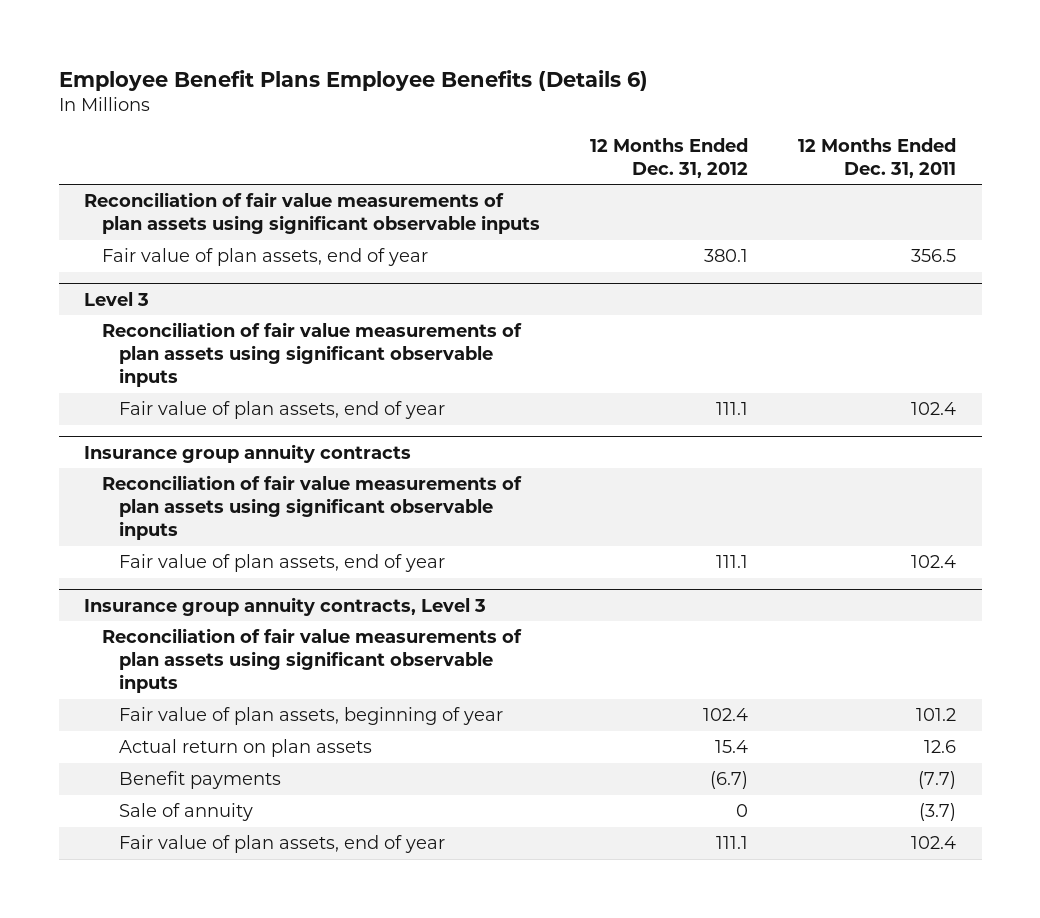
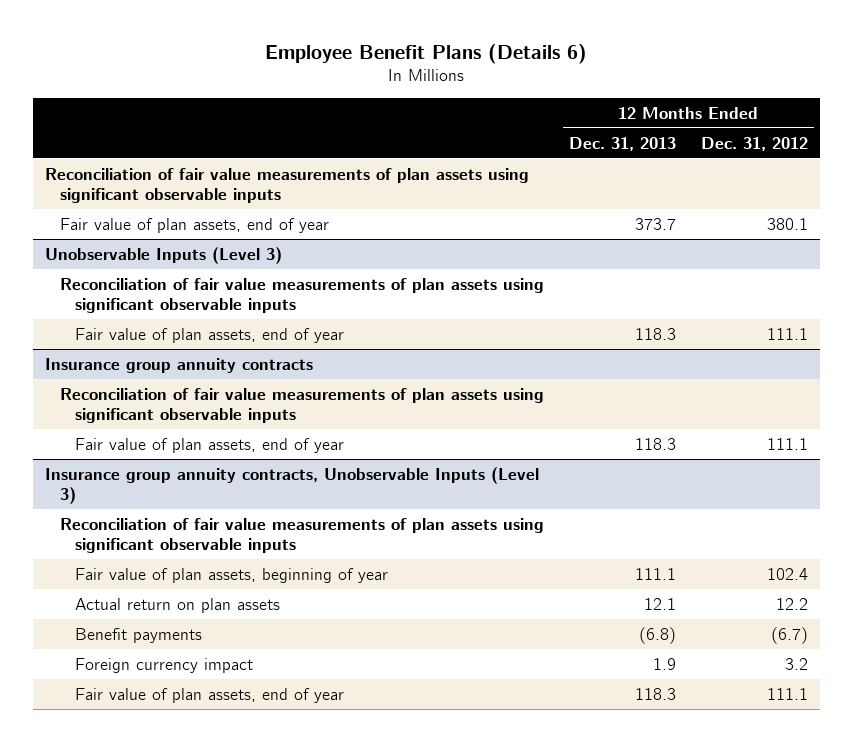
- Employee Benefit Plans Employee Benefits (Details 6)
+ Employee Benefit Plans (Details 6)
- | 12 Months Ended Dec. 31, 2012 | 12 Months Ended Dec. 31, 2011
+ | 12 Months Ended Dec. 31, 2013 | 12 Months Ended Dec. 31, 2012
- Level 3
+ Unobservable Inputs (Level 3)
- Insurance group annuity contracts, Level 3
+ Insurance group annuity contracts, Unobservable Inputs (Level 3)
- Actual return on plan assets | 15.4 | 12.6
+ Actual return on plan assets | 12.1 | 12.2
- Sale of annuity | 0 | (3.7)
+ Foreign currency impact | 1.9 | 3.2

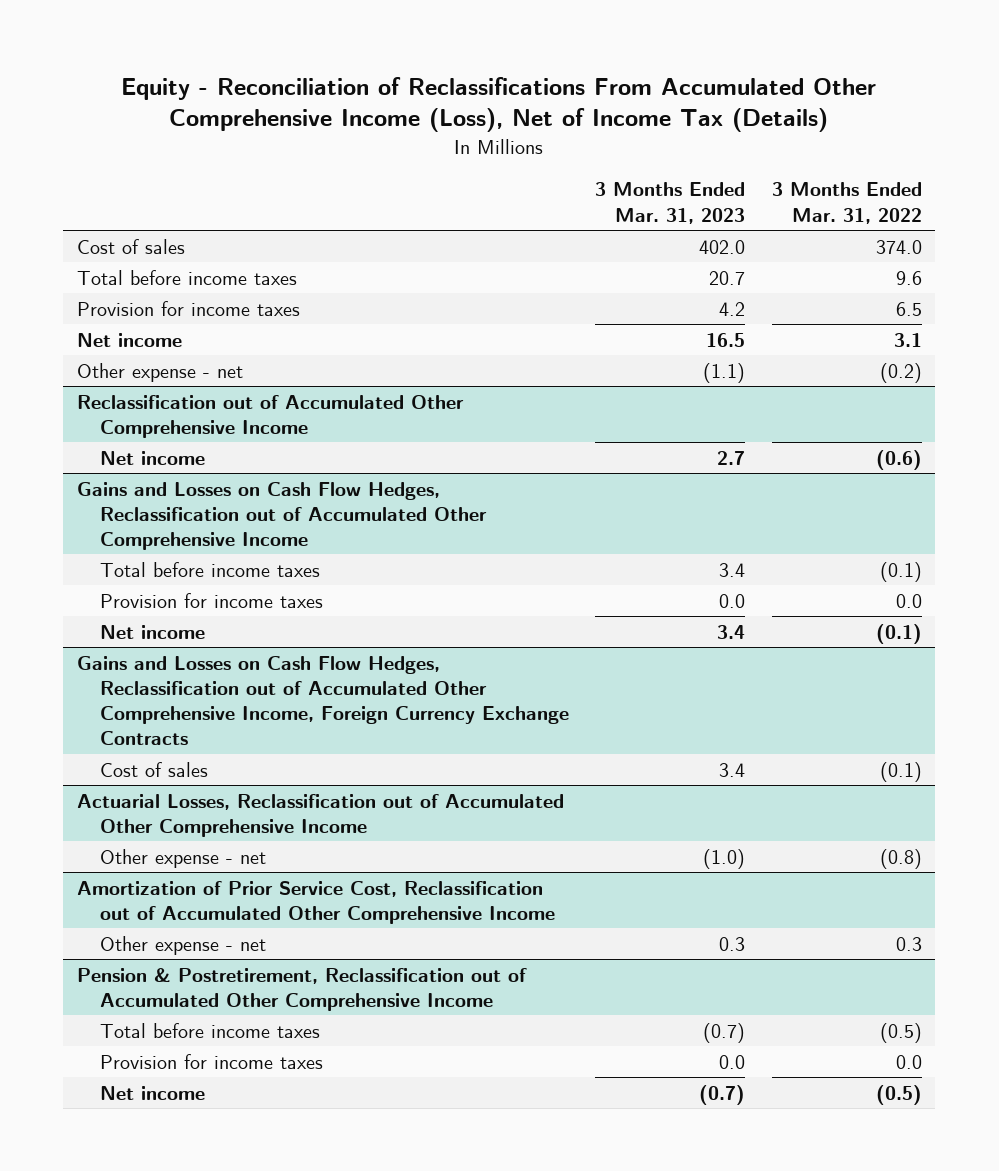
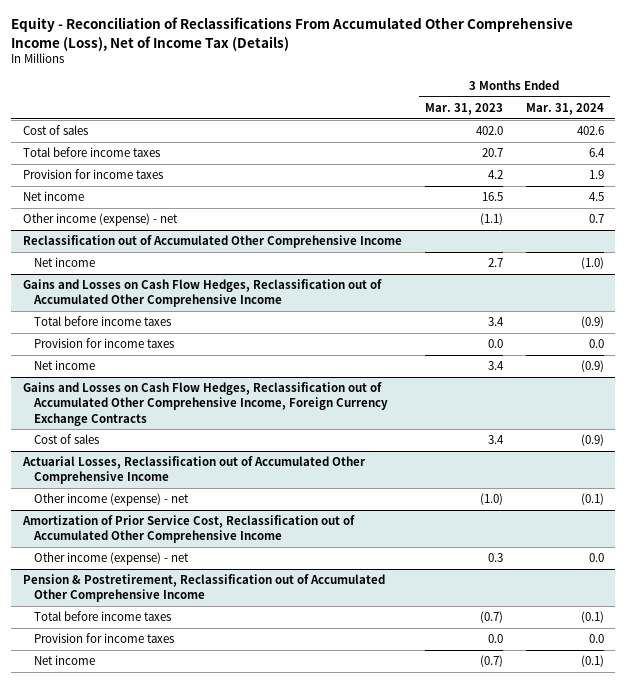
- | 3 Months Ended Mar. 31, 2023 | 3 Months Ended Mar. 31, 2022
+ | 3 Months Ended Mar. 31, 2023 | 3 Months Ended Mar. 31, 2024
- Other expense - net | (1.1) | (0.2)
+ Other income (expense) - net | (1.1) | 0.7
@ Actuarial Losses, Reclassification out of Accumulated Other Comprehensive Income
- Other expense - net | (1.0) | (0.8)
+ Other income (expense) - net | (1.0) | (0.1)
@ Amortization of Prior Service Cost, Reclassification out of Accumulated Other Comprehensive Income
- Other expense - net | 0.3 | 0.3
+ Other income (expense) - net | 0.3 | 0.0

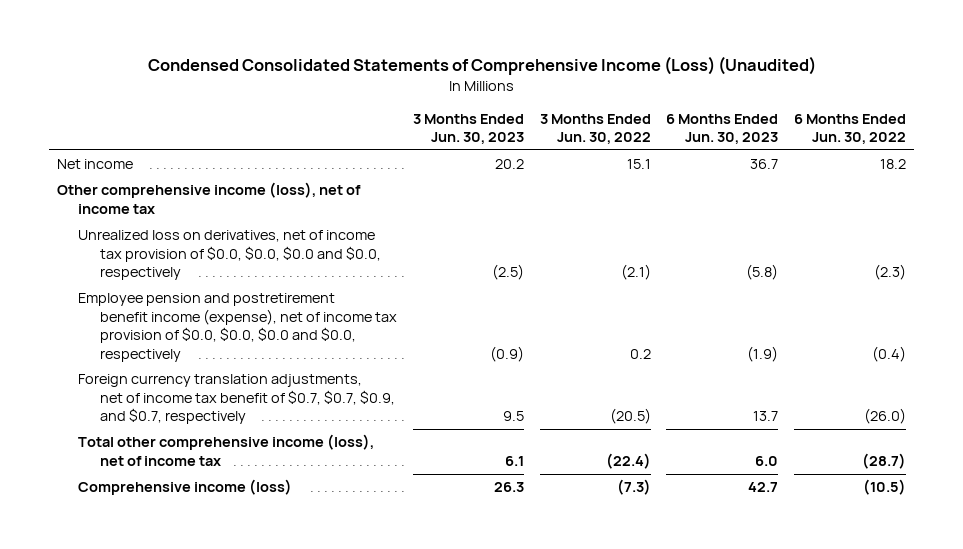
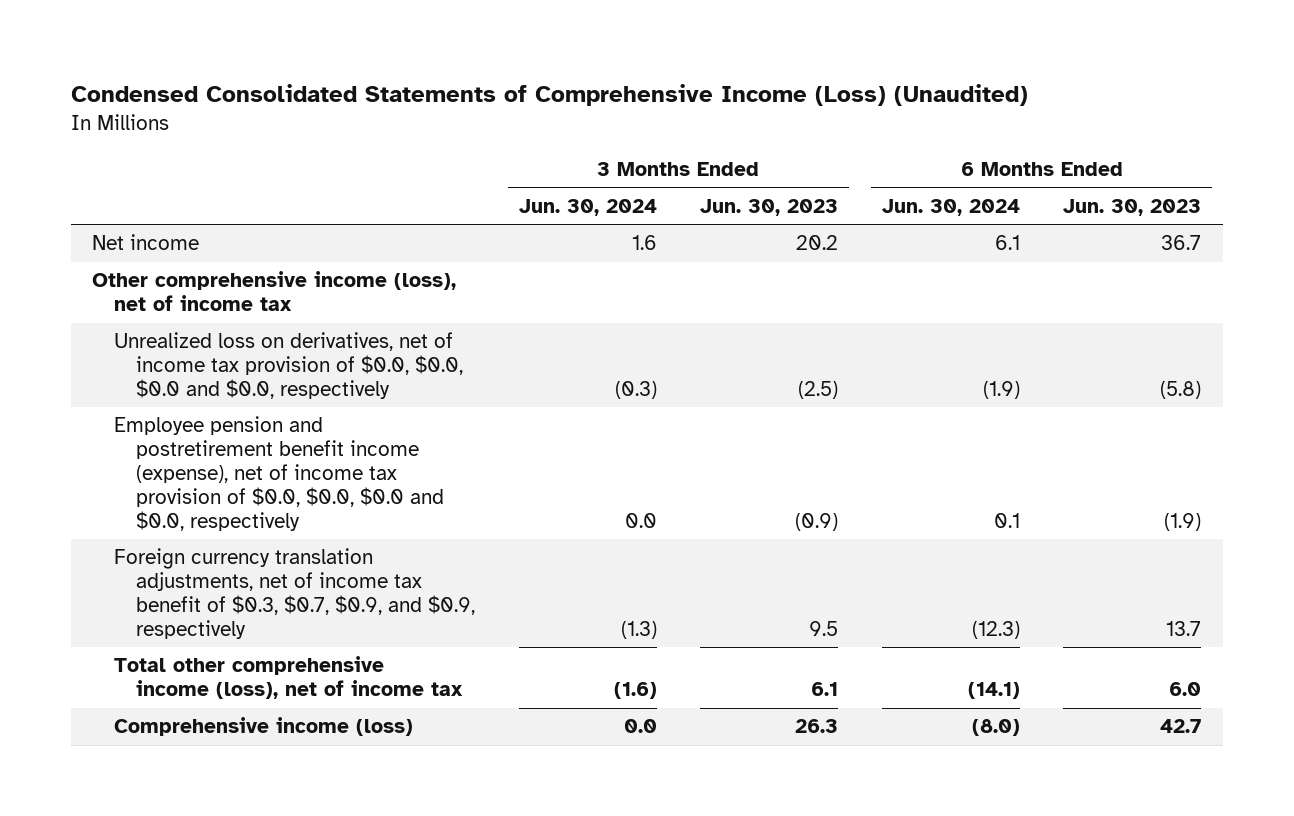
- | 3 Months Ended Jun. 30, 2023 | 3 Months Ended Jun. 30, 2022 | 6 Months Ended Jun. 30, 2023 | 6 Months Ended Jun. 30, 2022
+ | 3 Months Ended Jun. 30, 2024 | 3 Months Ended Jun. 30, 2023 | 6 Months Ended Jun. 30, 2024 | 6 Months Ended Jun. 30, 2023
- Foreign currency translation adjustments, net of income tax benefit of $0.7, $0.7, $0.9, and $0.7, respectively | 9.5 | (20.5) | 13.7 | (26.0)
+ Foreign currency translation adjustments, net of income tax benefit of $0.3, $0.7, $0.9, and $0.9, respectively | (1.3) | 9.5 | (12.3) | 13.7

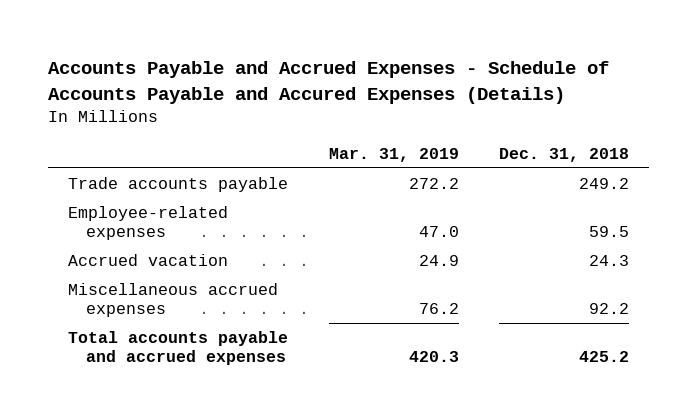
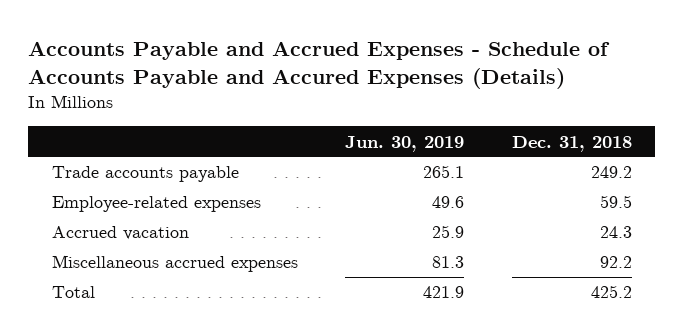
- | Mar. 31, 2019 | Dec. 31, 2018
+ | Jun. 30, 2019 | Dec. 31, 2018
- Total accounts payable and accrued expenses | 420.3 | 425.2
+ Total | 421.9 | 425.2

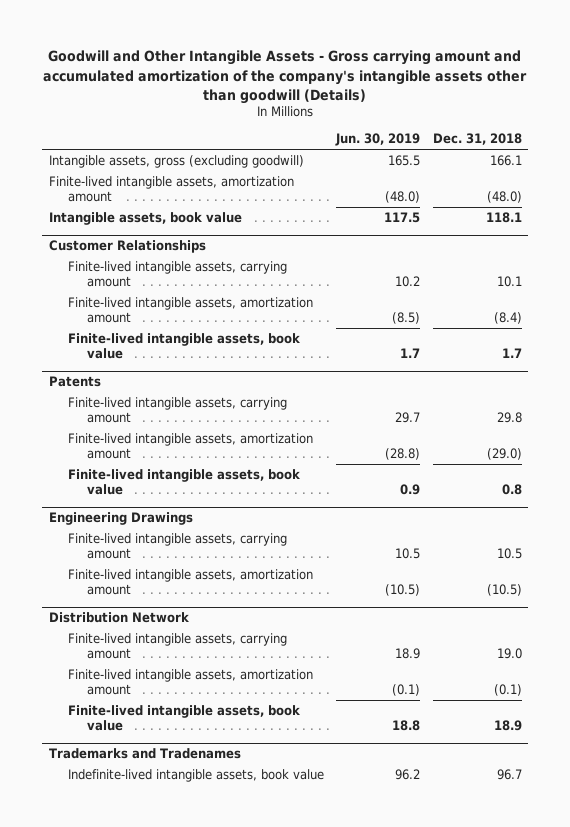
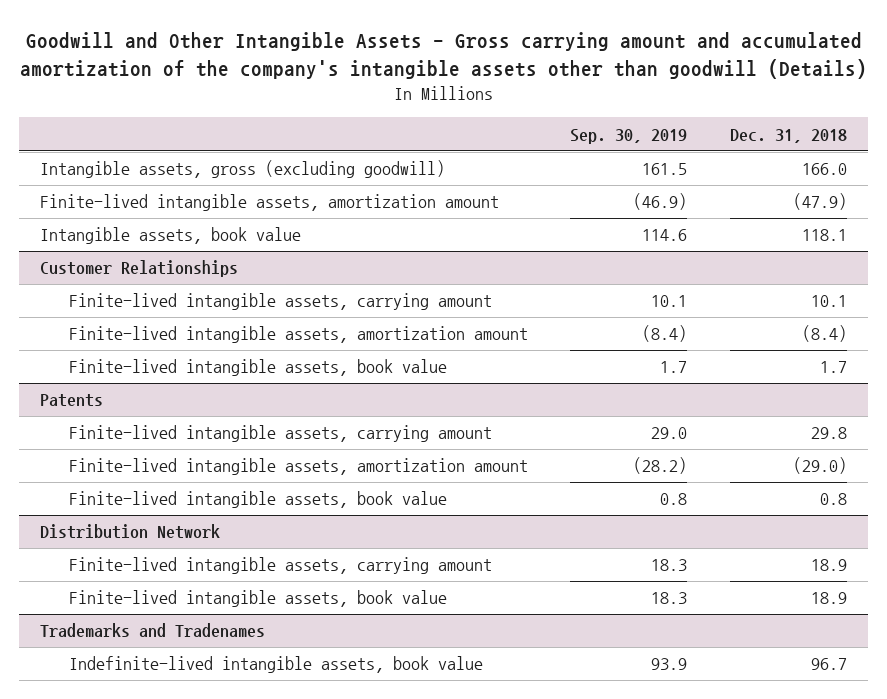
- | Jun. 30, 2019 | Dec. 31, 2018
+ | Sep. 30, 2019 | Dec. 31, 2018
- Intangible assets, gross (excluding goodwill) | 165.5 | 166.1
- Finite-lived intangible assets, amortization amount | (48.0) | (48.0)
+ Intangible assets, gross (excluding goodwill) | 161.5 | 166.0
+ Finite-lived intangible assets, amortization amount | (46.9) | (47.9)
- Engineering Drawings
- Finite-lived intangible assets, carrying amount | 10.5 | 10.5
- Finite-lived intangible assets, amortization amount | (10.5) | (10.5)
@ Distribution Network
- Finite-lived intangible assets, carrying amount | 18.9 | 19.0
- Finite-lived intangible assets, amortization amount | (0.1) | (0.1)
+ Finite-lived intangible assets, carrying amount | 18.3 | 18.9

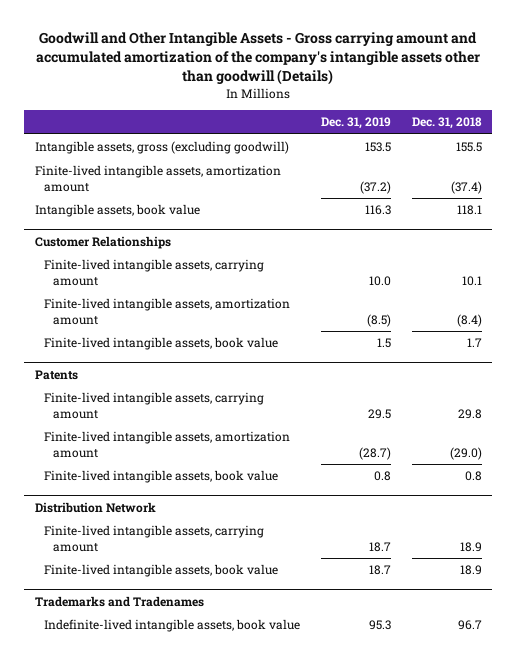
- | Sep. 30, 2019 | Dec. 31, 2018
+ | Dec. 31, 2019 | Dec. 31, 2018
- Intangible assets, gross (excluding goodwill) | 161.5 | 166.0
- Finite-lived intangible assets, amortization amount | (46.9) | (47.9)
+ Intangible assets, gross (excluding goodwill) | 153.5 | 155.5
+ Finite-lived intangible assets, amortization amount | (37.2) | (37.4)

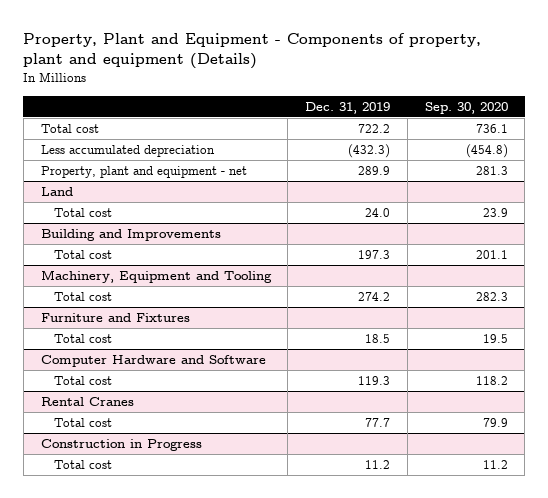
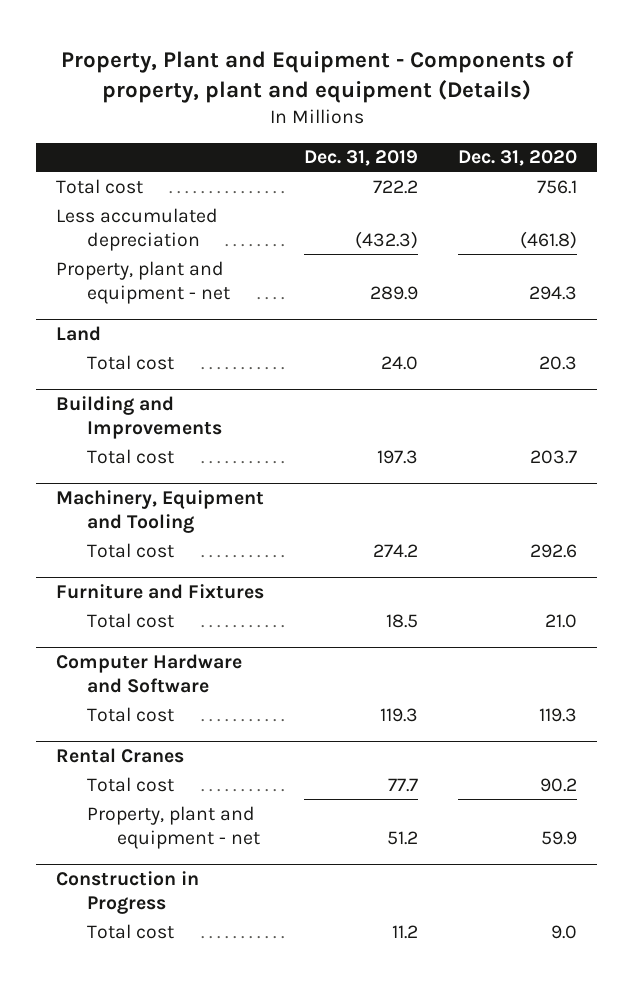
- | Dec. 31, 2019 | Sep. 30, 2020
+ | Dec. 31, 2019 | Dec. 31, 2020
@ Rental Cranes
+ Property, plant and equipment - net | 51.2 | 59.9

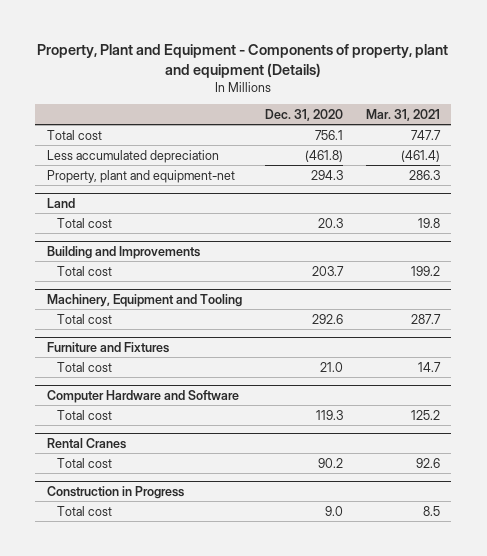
- | Dec. 31, 2019 | Dec. 31, 2020
+ | Dec. 31, 2020 | Mar. 31, 2021
- Property, plant and equipment - net | 289.9 | 294.3
+ Property, plant and equipment-net | 294.3 | 286.3
@ Rental Cranes
- Property, plant and equipment - net | 51.2 | 59.9

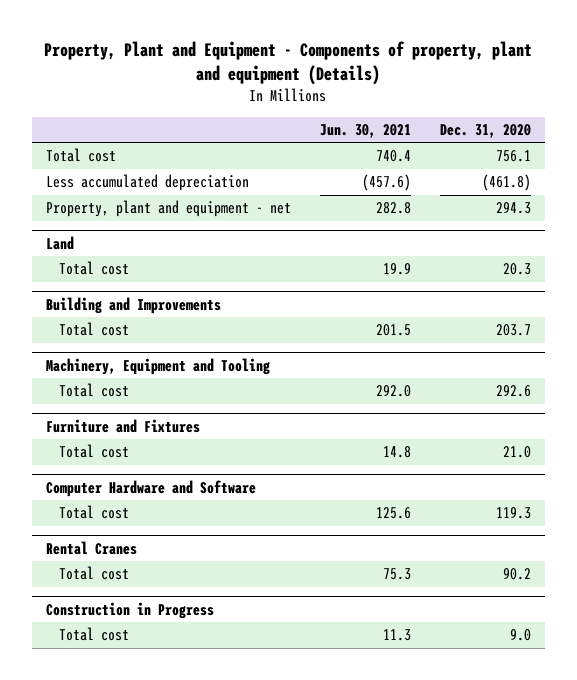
- | Dec. 31, 2020 | Mar. 31, 2021
+ | Jun. 30, 2021 | Dec. 31, 2020
- Property, plant and equipment-net | 294.3 | 286.3
+ Property, plant and equipment - net | 282.8 | 294.3

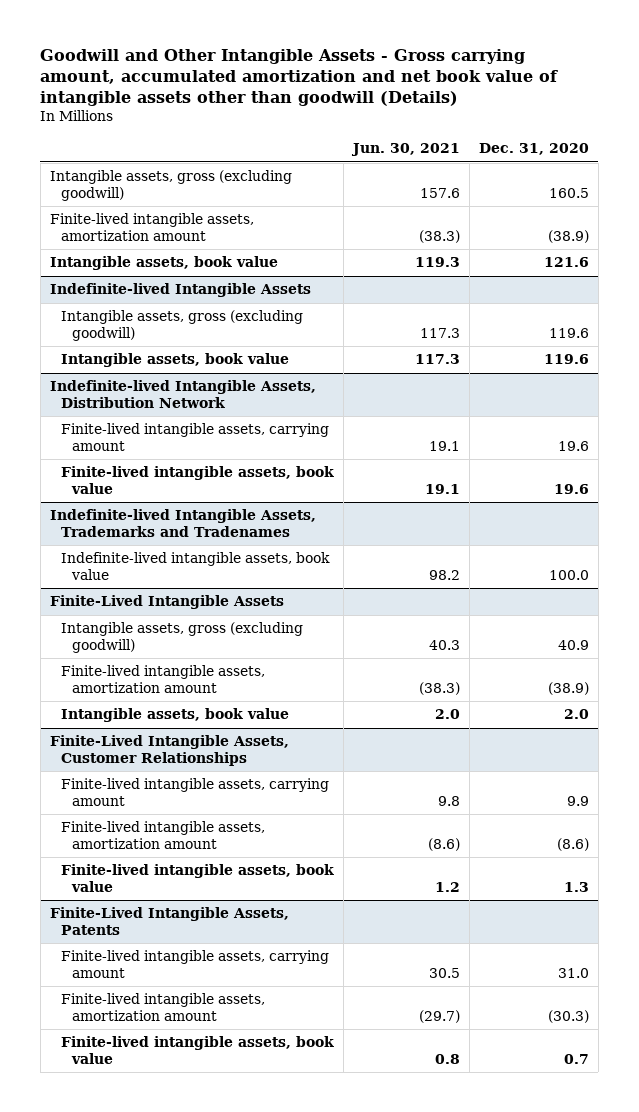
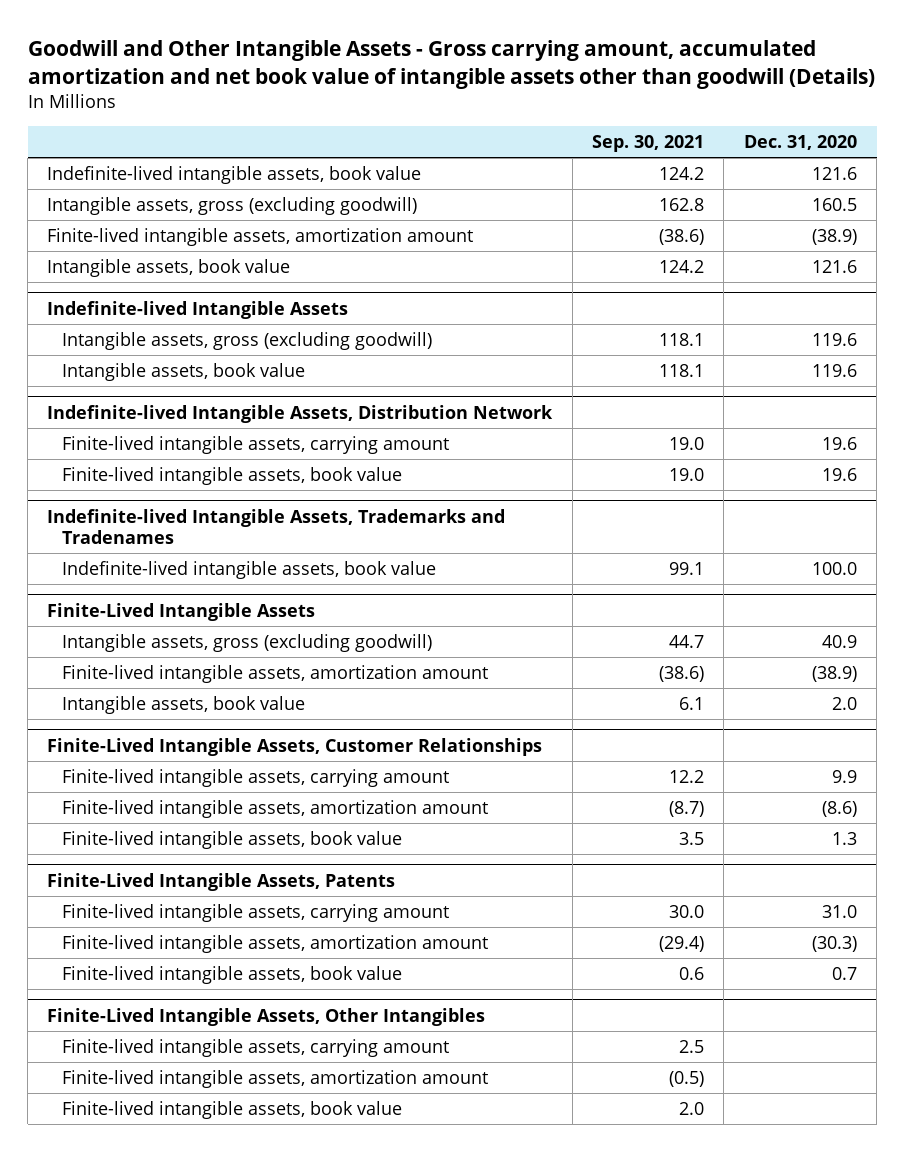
- | Jun. 30, 2021 | Dec. 31, 2020
+ | Sep. 30, 2021 | Dec. 31, 2020
+ Indefinite-lived intangible assets, book value | 124.2 | 121.6
+ Finite-Lived Intangible Assets, Other Intangibles
+ Finite-lived intangible assets, carrying amount | 2.5 |
+ Finite-lived intangible assets, amortization amount | (0.5) |
+ Finite-lived intangible assets, book value | 2.0 |

